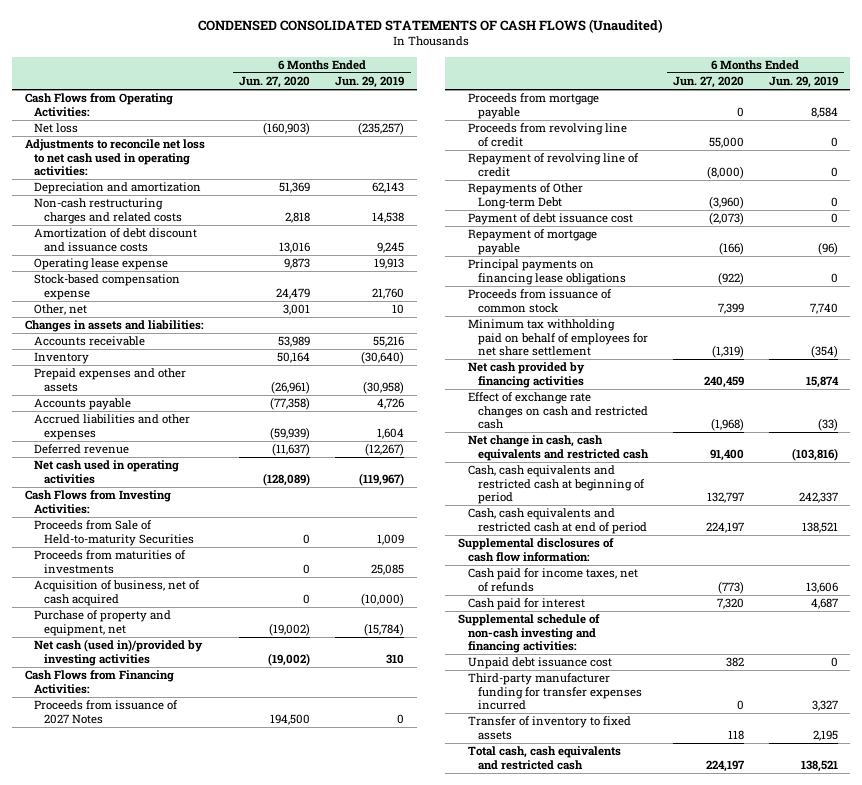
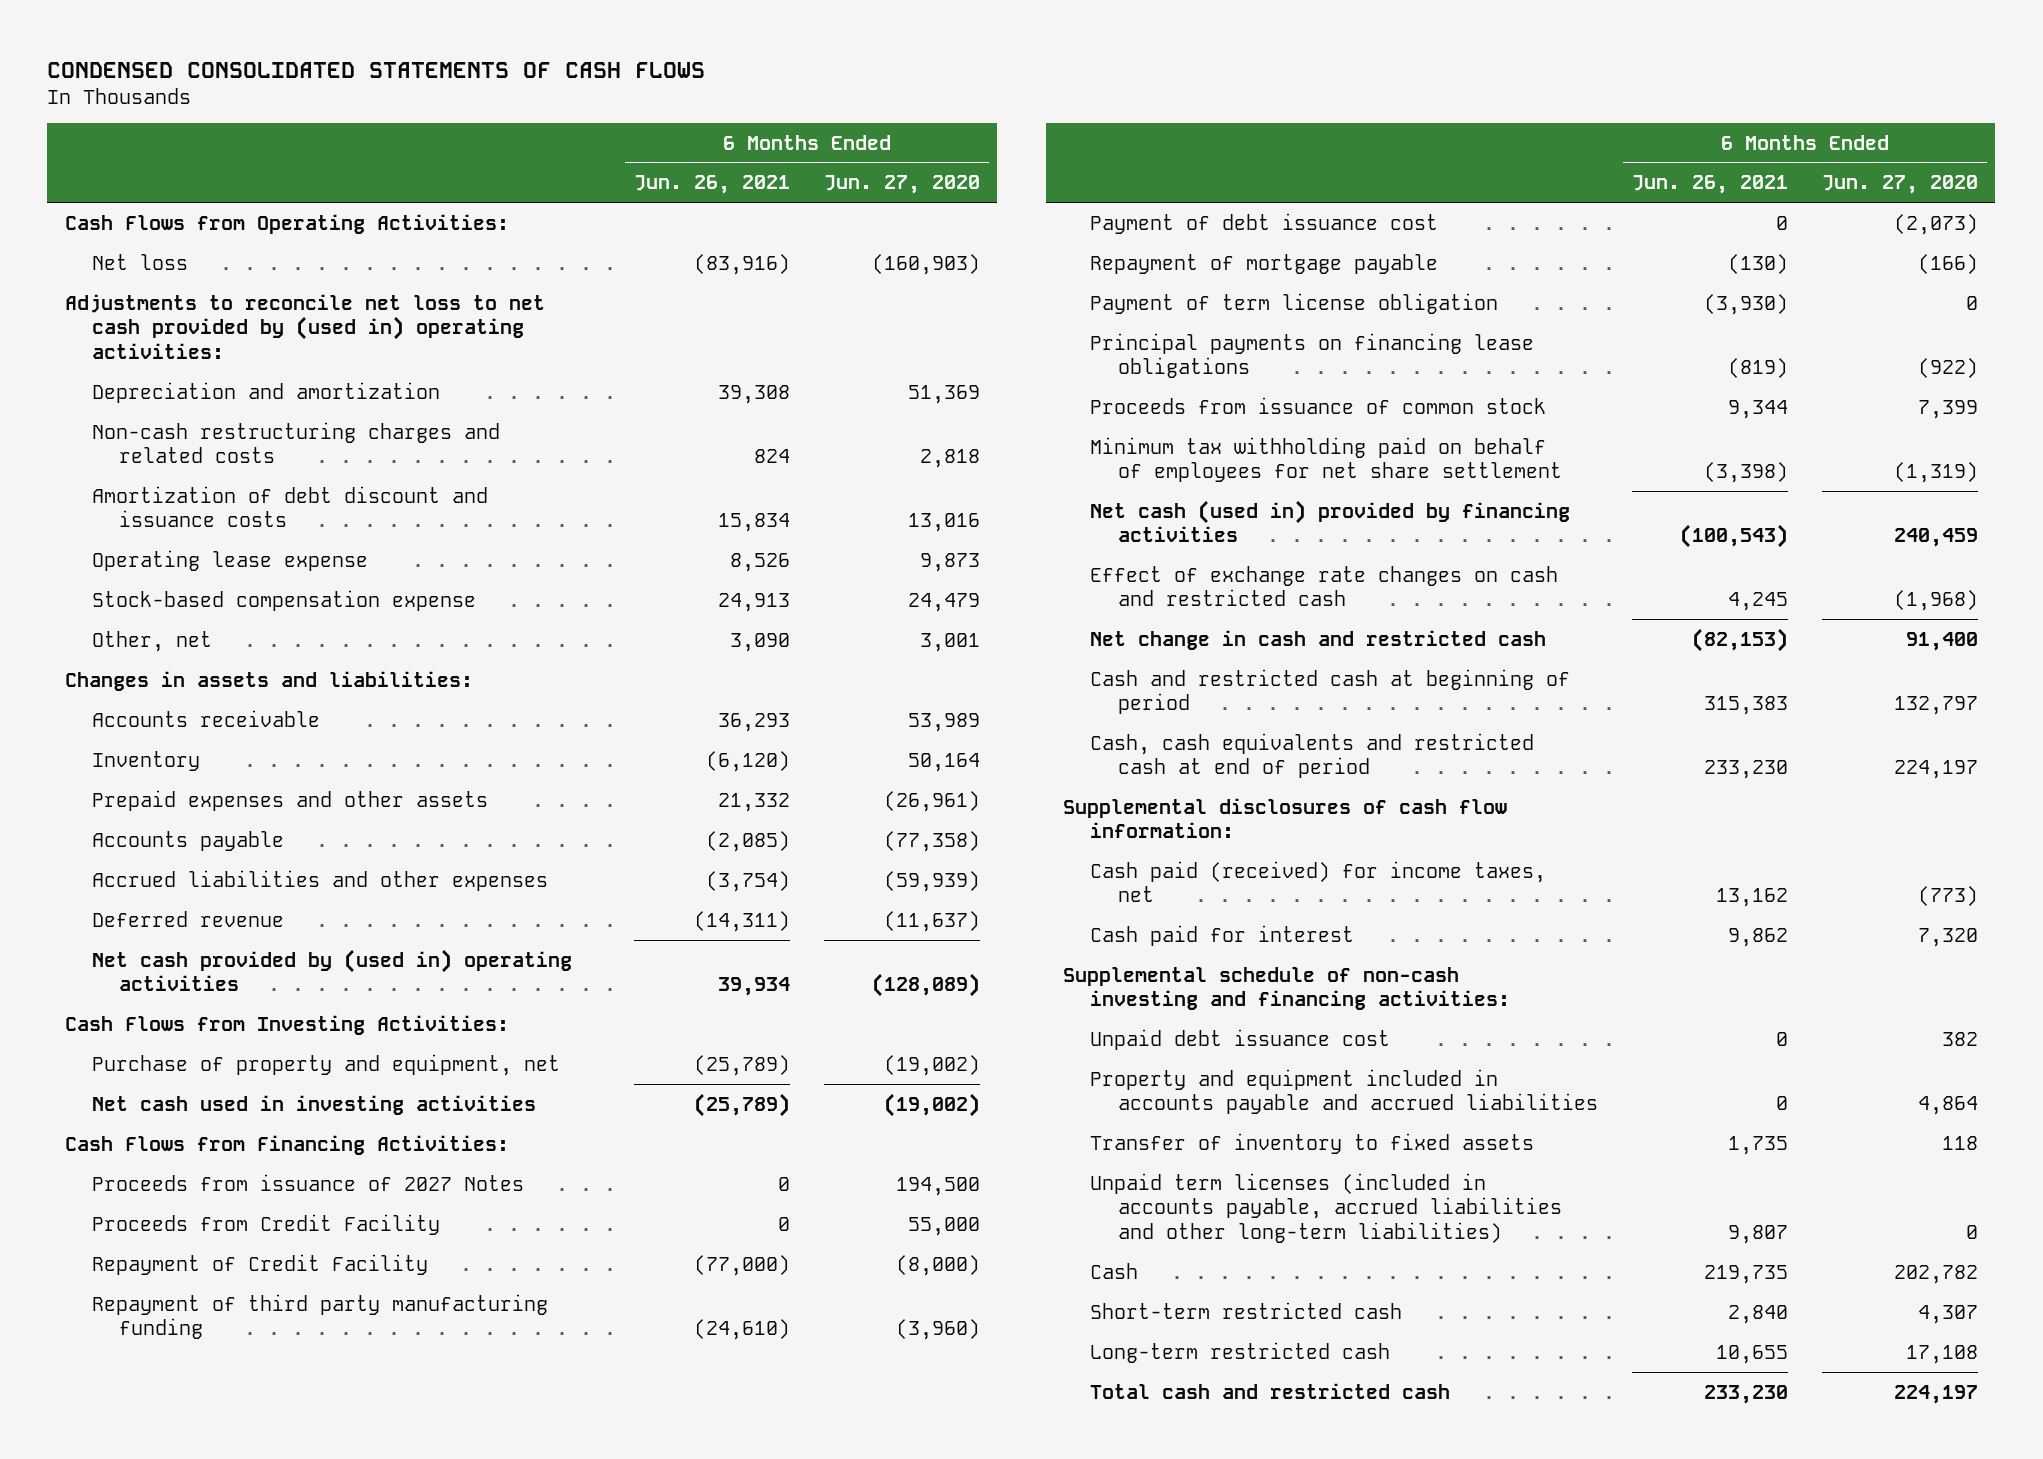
- CONDENSED CONSOLIDATED STATEMENTS OF CASH FLOWS (Unaudited)
+ CONDENSED CONSOLIDATED STATEMENTS OF CASH FLOWS
- | 6 Months Ended Jun. 27, 2020 | 6 Months Ended Jun. 29, 2019
+ | 6 Months Ended Jun. 26, 2021 | 6 Months Ended Jun. 27, 2020
- Adjustments to reconcile net loss to net cash used in operating activities:
+ Adjustments to reconcile net loss to net cash provided by (used in) operating activities:
- Net cash used in operating activities | (128,089) | (119,967)
+ Net cash provided by (used in) operating activities | 39,934 | (128,089)
- Proceeds from Sale of Held-to-maturity Securities | 0 | 1,009
- Proceeds from maturities of investments | 0 | 25,085
- Acquisition of business, net of cash acquired | 0 | (10,000)
- Net cash (used in)/provided by investing activities | (19,002) | 310
+ Net cash used in investing activities | (25,789) | (19,002)
- Proceeds from mortgage payable | 0 | 8,584
- Proceeds from revolving line of credit | 55,000 | 0
- Repayment of revolving line of credit | (8,000) | 0
- Repayments of Other Long-term Debt | (3,960) | 0
+ Proceeds from Credit Facility | 0 | 55,000
+ Repayment of Credit Facility | (77,000) | (8,000)
+ Repayment of third party manufacturing funding | (24,610) | (3,960)
+ Payment of term license obligation | (3,930) | 0
- Net cash provided by financing activities | 240,459 | 15,874
+ Net cash (used in) provided by financing activities | (100,543) | 240,459
- Net change in cash, cash equivalents and restricted cash | 91,400 | (103,816)
- Cash, cash equivalents and restricted cash at beginning of period | 132,797 | 242,337
+ Net change in cash and restricted cash | (82,153) | 91,400
+ Cash and restricted cash at beginning of period | 315,383 | 132,797
- Cash paid for income taxes, net of refunds | (773) | 13,606
+ Cash paid (received) for income taxes, net | 13,162 | (773)
- Third-party manufacturer funding for transfer expenses incurred | 0 | 3,327
+ Property and equipment included in accounts payable and accrued liabilities | 0 | 4,864
- Total cash, cash equivalents and restricted cash | 224,197 | 138,521
+ Unpaid term licenses (included in accounts payable, accrued liabilities and other long-term liabilities) | 9,807 | 0
+ Cash | 219,735 | 202,782
+ Short-term restricted cash | 2,840 | 4,307
+ Long-term restricted cash | 10,655 | 17,108
+ Total cash and restricted cash | 233,230 | 224,197

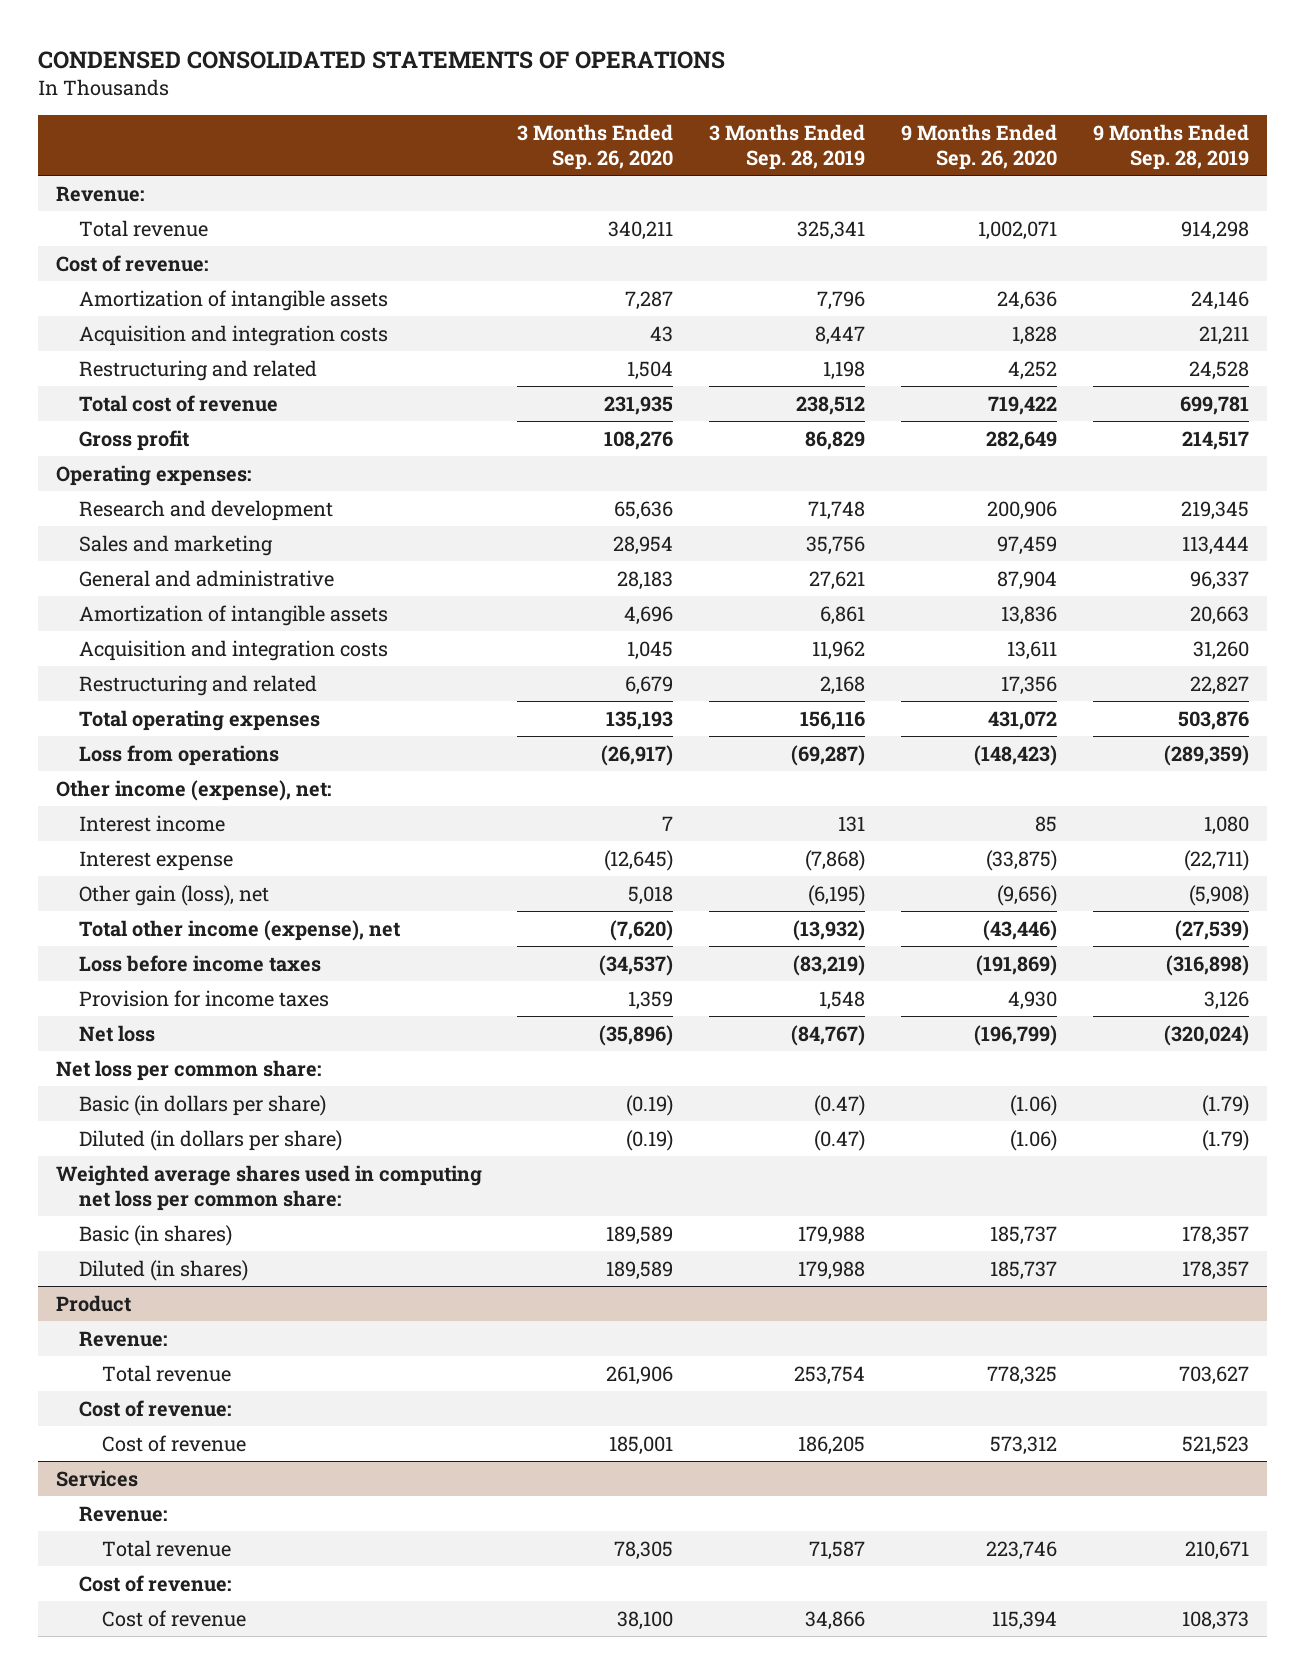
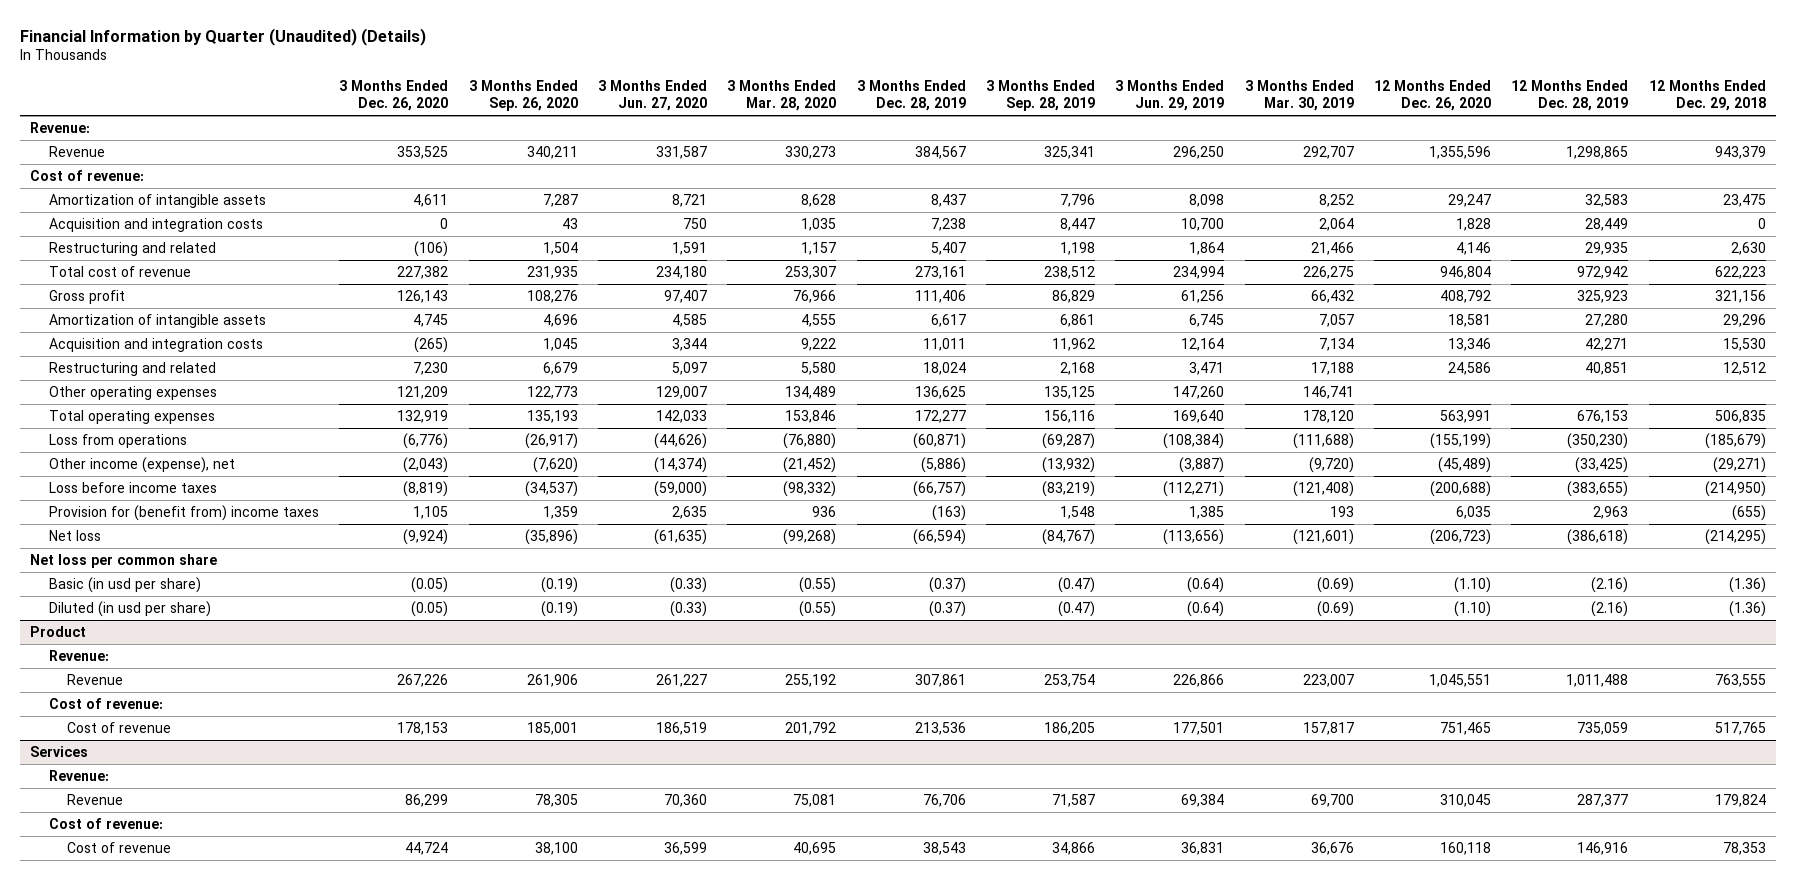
- CONDENSED CONSOLIDATED STATEMENTS OF OPERATIONS
+ Financial Information by Quarter (Unaudited) (Details)
- | 3 Months Ended Sep. 26, 2020 | 3 Months Ended Sep. 28, 2019 | 9 Months Ended Sep. 26, 2020 | 9 Months Ended Sep. 28, 2019
+ | 3 Months Ended Dec. 26, 2020 | 3 Months Ended Sep. 26, 2020 | 3 Months Ended Jun. 27, 2020 | 3 Months Ended Mar. 28, 2020 | 3 Months Ended Dec. 28, 2019 | 3 Months Ended Sep. 28, 2019 | 3 Months Ended Jun. 29, 2019 | 3 Months Ended Mar. 30, 2019 | 12 Months Ended Dec. 26, 2020 | 12 Months Ended Dec. 28, 2019 | 12 Months Ended Dec. 29, 2018
- Total revenue | 340,211 | 325,341 | 1,002,071 | 914,298
+ Revenue | 353,525 | 340,211 | 331,587 | 330,273 | 384,567 | 325,341 | 296,250 | 292,707 | 1,355,596 | 1,298,865 | 943,379
- Operating expenses:
- Research and development | 65,636 | 71,748 | 200,906 | 219,345
- Sales and marketing | 28,954 | 35,756 | 97,459 | 113,444
- General and administrative | 28,183 | 27,621 | 87,904 | 96,337
+ Other operating expenses | 121,209 | 122,773 | 129,007 | 134,489 | 136,625 | 135,125 | 147,260 | 146,741 | | |
- Other income (expense), net:
- Interest income | 7 | 131 | 85 | 1,080
- Interest expense | (12,645) | (7,868) | (33,875) | (22,711)
- Other gain (loss), net | 5,018 | (6,195) | (9,656) | (5,908)
- Total other income (expense), net | (7,620) | (13,932) | (43,446) | (27,539)
+ Other income (expense), net | (2,043) | (7,620) | (14,374) | (21,452) | (5,886) | (13,932) | (3,887) | (9,720) | (45,489) | (33,425) | (29,271)
- Provision for income taxes | 1,359 | 1,548 | 4,930 | 3,126
+ Provision for (benefit from) income taxes | 1,105 | 1,359 | 2,635 | 936 | (163) | 1,548 | 1,385 | 193 | 6,035 | 2,963 | (655)
- Net loss per common share:
- Basic (in dollars per share) | (0.19) | (0.47) | (1.06) | (1.79)
- Diluted (in dollars per share) | (0.19) | (0.47) | (1.06) | (1.79)
- Weighted average shares used in computing net loss per common share:
- Basic (in shares) | 189,589 | 179,988 | 185,737 | 178,357
- Diluted (in shares) | 189,589 | 179,988 | 185,737 | 178,357
+ Net loss per common share
+ Basic (in usd per share) | (0.05) | (0.19) | (0.33) | (0.55) | (0.37) | (0.47) | (0.64) | (0.69) | (1.10) | (2.16) | (1.36)
+ Diluted (in usd per share) | (0.05) | (0.19) | (0.33) | (0.55) | (0.37) | (0.47) | (0.64) | (0.69) | (1.10) | (2.16) | (1.36)
@ Product
- Total revenue | 261,906 | 253,754 | 778,325 | 703,627
+ Revenue | 267,226 | 261,906 | 261,227 | 255,192 | 307,861 | 253,754 | 226,866 | 223,007 | 1,045,551 | 1,011,488 | 763,555
@ Services
- Total revenue | 78,305 | 71,587 | 223,746 | 210,671
+ Revenue | 86,299 | 78,305 | 70,360 | 75,081 | 76,706 | 71,587 | 69,384 | 69,700 | 310,045 | 287,377 | 179,824

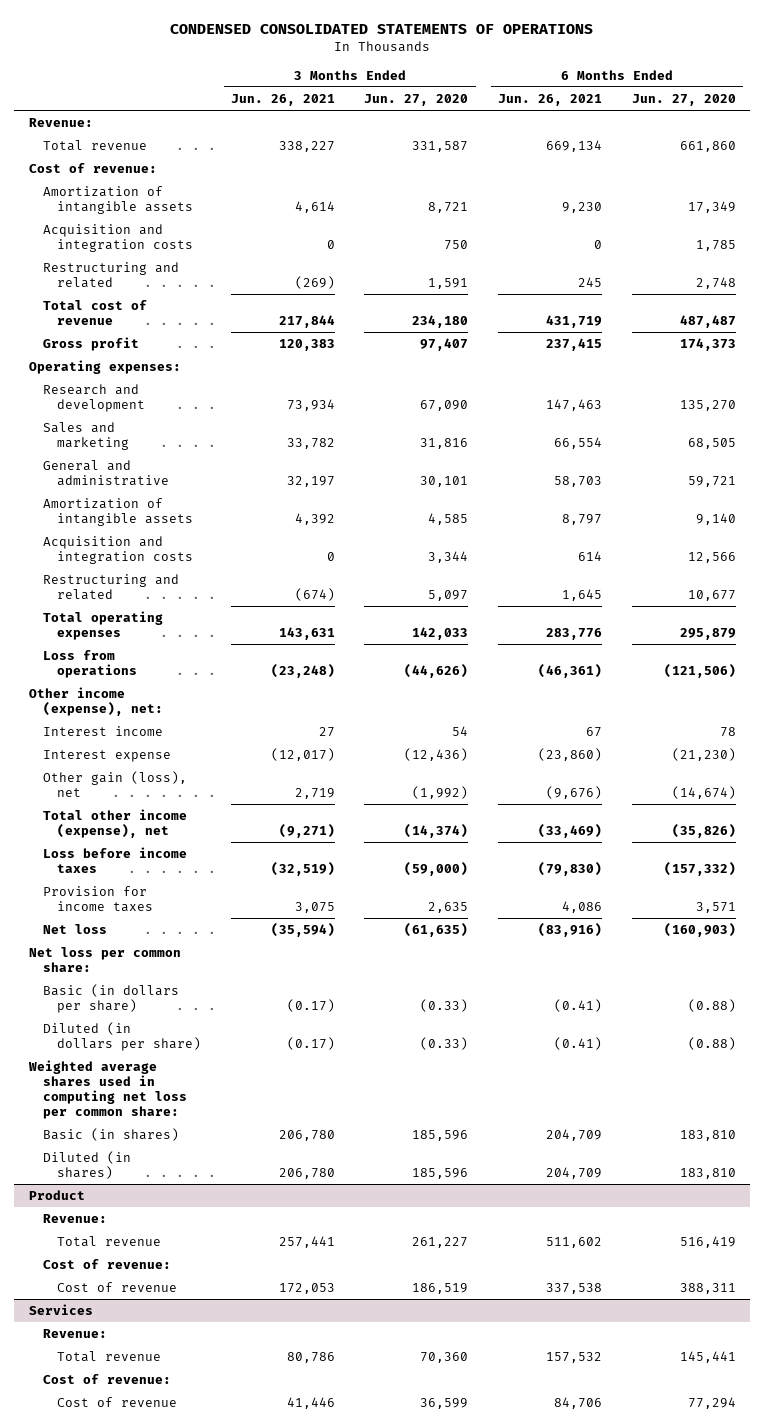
- Financial Information by Quarter (Unaudited) (Details)
+ CONDENSED CONSOLIDATED STATEMENTS OF OPERATIONS
- | 3 Months Ended Dec. 26, 2020 | 3 Months Ended Sep. 26, 2020 | 3 Months Ended Jun. 27, 2020 | 3 Months Ended Mar. 28, 2020 | 3 Months Ended Dec. 28, 2019 | 3 Months Ended Sep. 28, 2019 | 3 Months Ended Jun. 29, 2019 | 3 Months Ended Mar. 30, 2019 | 12 Months Ended Dec. 26, 2020 | 12 Months Ended Dec. 28, 2019 | 12 Months Ended Dec. 29, 2018
+ | 3 Months Ended Jun. 26, 2021 | 3 Months Ended Jun. 27, 2020 | 6 Months Ended Jun. 26, 2021 | 6 Months Ended Jun. 27, 2020
- Revenue | 353,525 | 340,211 | 331,587 | 330,273 | 384,567 | 325,341 | 296,250 | 292,707 | 1,355,596 | 1,298,865 | 943,379
+ Total revenue | 338,227 | 331,587 | 669,134 | 661,860
+ Operating expenses:
+ Research and development | 73,934 | 67,090 | 147,463 | 135,270
+ Sales and marketing | 33,782 | 31,816 | 66,554 | 68,505
+ General and administrative | 32,197 | 30,101 | 58,703 | 59,721
- Other operating expenses | 121,209 | 122,773 | 129,007 | 134,489 | 136,625 | 135,125 | 147,260 | 146,741 | | |
- Other income (expense), net | (2,043) | (7,620) | (14,374) | (21,452) | (5,886) | (13,932) | (3,887) | (9,720) | (45,489) | (33,425) | (29,271)
+ Other income (expense), net:
+ Interest income | 27 | 54 | 67 | 78
+ Interest expense | (12,017) | (12,436) | (23,860) | (21,230)
+ Other gain (loss), net | 2,719 | (1,992) | (9,676) | (14,674)
+ Total other income (expense), net | (9,271) | (14,374) | (33,469) | (35,826)
- Provision for (benefit from) income taxes | 1,105 | 1,359 | 2,635 | 936 | (163) | 1,548 | 1,385 | 193 | 6,035 | 2,963 | (655)
+ Provision for income taxes | 3,075 | 2,635 | 4,086 | 3,571
- Net loss per common share
- Basic (in usd per share) | (0.05) | (0.19) | (0.33) | (0.55) | (0.37) | (0.47) | (0.64) | (0.69) | (1.10) | (2.16) | (1.36)
- Diluted (in usd per share) | (0.05) | (0.19) | (0.33) | (0.55) | (0.37) | (0.47) | (0.64) | (0.69) | (1.10) | (2.16) | (1.36)
+ Net loss per common share:
+ Basic (in dollars per share) | (0.17) | (0.33) | (0.41) | (0.88)
+ Diluted (in dollars per share) | (0.17) | (0.33) | (0.41) | (0.88)
+ Weighted average shares used in computing net loss per common share:
+ Basic (in shares) | 206,780 | 185,596 | 204,709 | 183,810
+ Diluted (in shares) | 206,780 | 185,596 | 204,709 | 183,810
@ Product
- Revenue | 267,226 | 261,906 | 261,227 | 255,192 | 307,861 | 253,754 | 226,866 | 223,007 | 1,045,551 | 1,011,488 | 763,555
+ Total revenue | 257,441 | 261,227 | 511,602 | 516,419
@ Services
- Revenue | 86,299 | 78,305 | 70,360 | 75,081 | 76,706 | 71,587 | 69,384 | 69,700 | 310,045 | 287,377 | 179,824
+ Total revenue | 80,786 | 70,360 | 157,532 | 145,441

